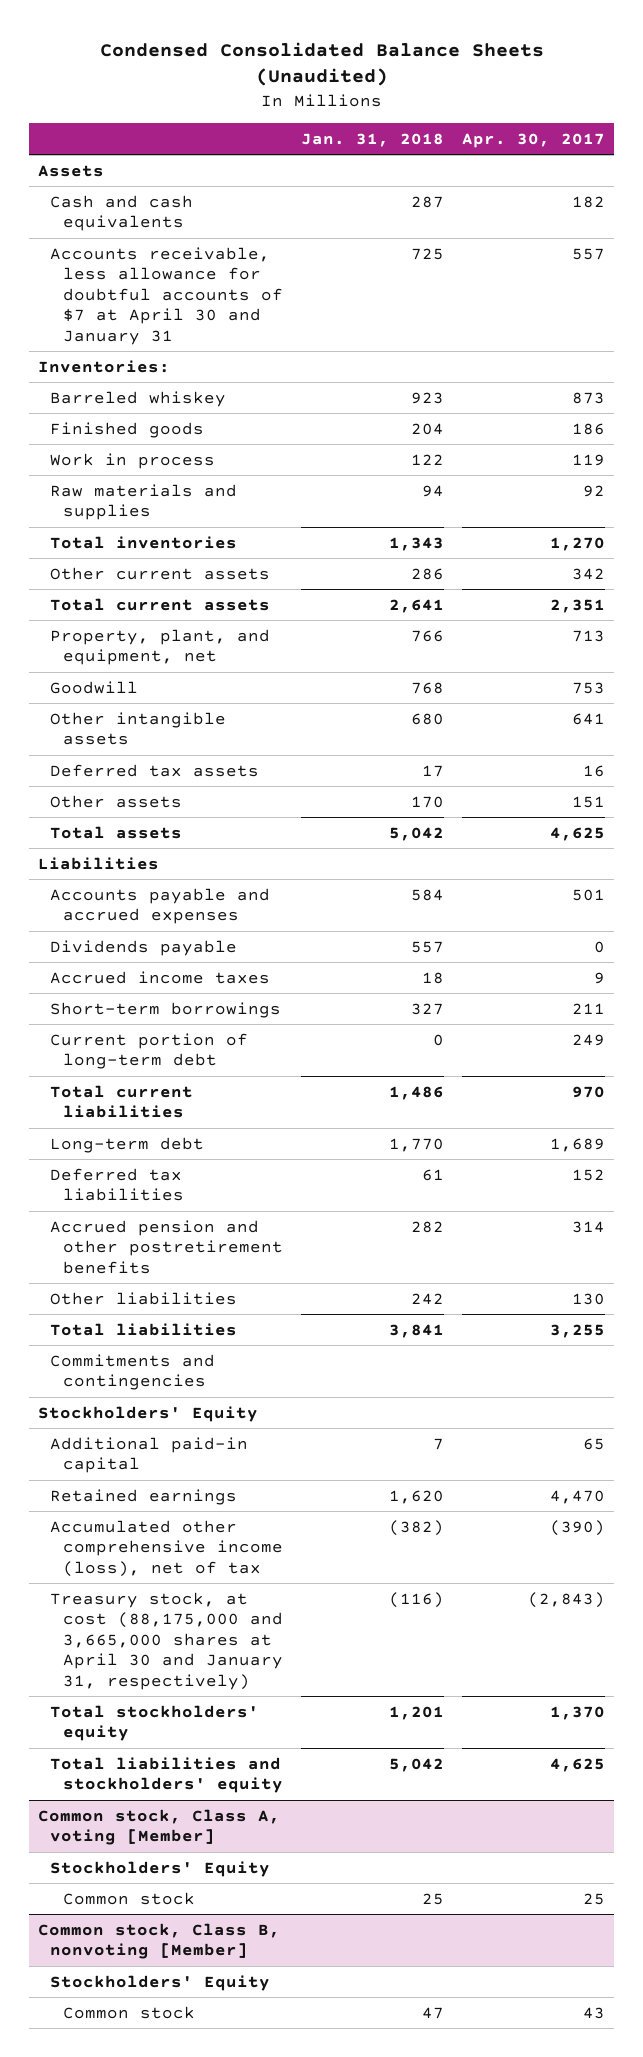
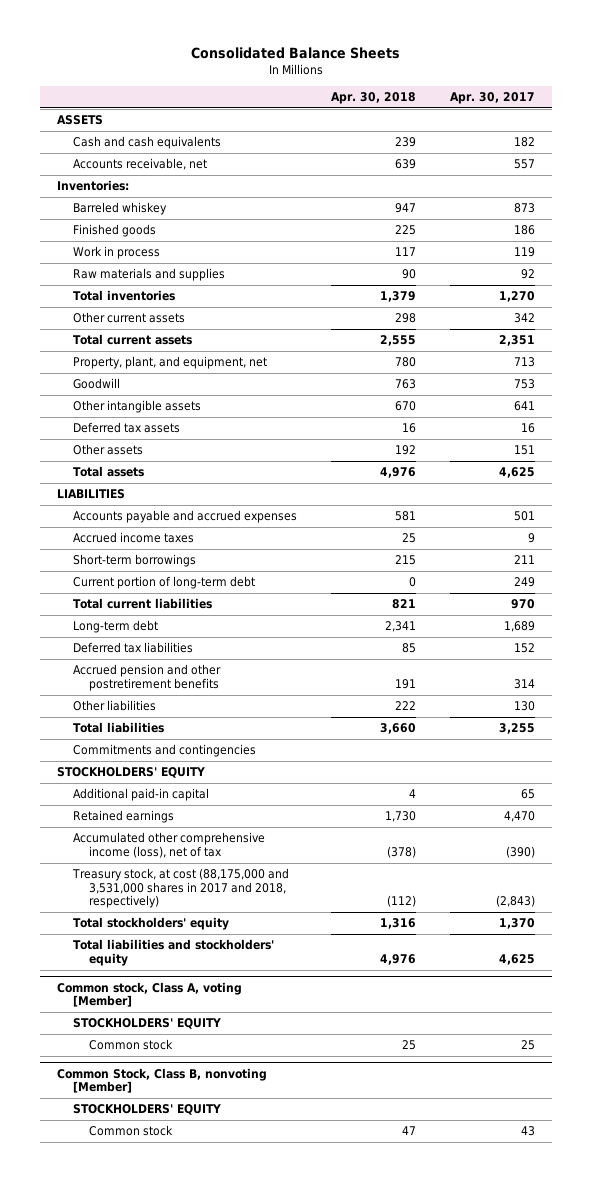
- Condensed Consolidated Balance Sheets (Unaudited)
+ Consolidated Balance Sheets
- | Jan. 31, 2018 | Apr. 30, 2017
+ | Apr. 30, 2018 | Apr. 30, 2017
- Assets
+ ASSETS
- Accounts receivable, less allowance for doubtful accounts of $7 at April 30 and January 31 | 725 | 557
+ Accounts receivable, net | 639 | 557
- Liabilities
+ LIABILITIES
- Dividends payable | 557 | 0
- Stockholders' Equity
+ STOCKHOLDERS' EQUITY
- Treasury stock, at cost (88,175,000 and 3,665,000 shares at April 30 and January 31, respectively) | (116) | (2,843)
+ Treasury stock, at cost (88,175,000 and 3,531,000 shares in 2017 and 2018, respectively) | (112) | (2,843)
@ Common stock, Class A, voting [Member]
- Stockholders' Equity
+ STOCKHOLDERS' EQUITY
- Common stock, Class B, nonvoting [Member]
- Stockholders' Equity
+ Common Stock, Class B, nonvoting [Member]
+ STOCKHOLDERS' EQUITY

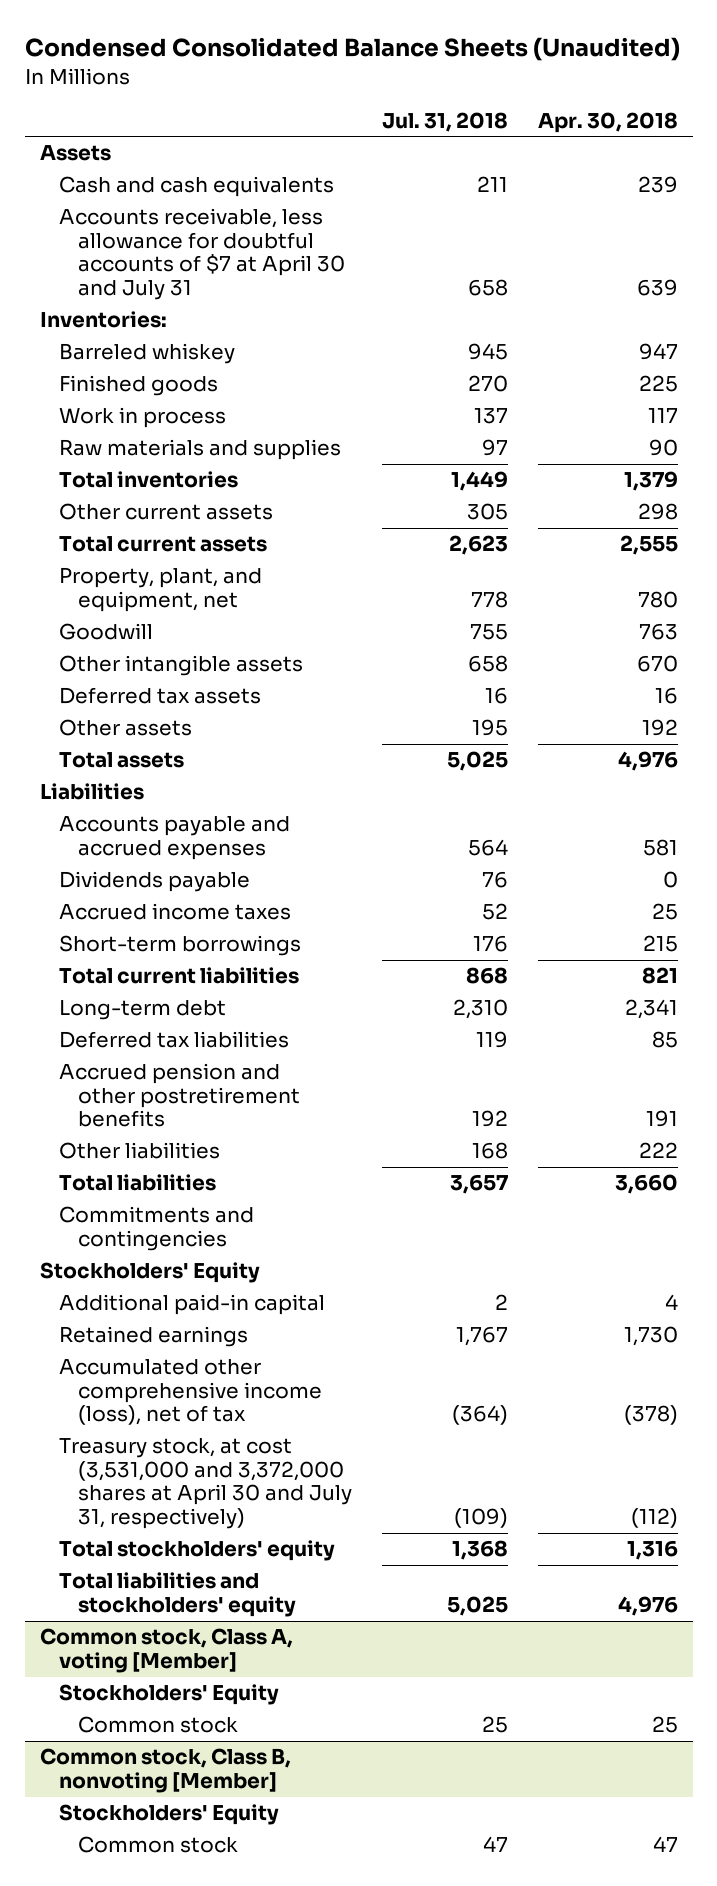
- Consolidated Balance Sheets
+ Condensed Consolidated Balance Sheets (Unaudited)
- | Apr. 30, 2018 | Apr. 30, 2017
+ | Jul. 31, 2018 | Apr. 30, 2018
- ASSETS
+ Assets
- Accounts receivable, net | 639 | 557
+ Accounts receivable, less allowance for doubtful accounts of $7 at April 30 and July 31 | 658 | 639
- LIABILITIES
+ Liabilities
+ Dividends payable | 76 | 0
- Current portion of long-term debt | 0 | 249
- STOCKHOLDERS' EQUITY
+ Stockholders' Equity
- Treasury stock, at cost (88,175,000 and 3,531,000 shares in 2017 and 2018, respectively) | (112) | (2,843)
+ Treasury stock, at cost (3,531,000 and 3,372,000 shares at April 30 and July 31, respectively) | (109) | (112)
@ Common stock, Class A, voting [Member]
- STOCKHOLDERS' EQUITY
+ Stockholders' Equity
- Common Stock, Class B, nonvoting [Member]
- STOCKHOLDERS' EQUITY
+ Common stock, Class B, nonvoting [Member]
+ Stockholders' Equity

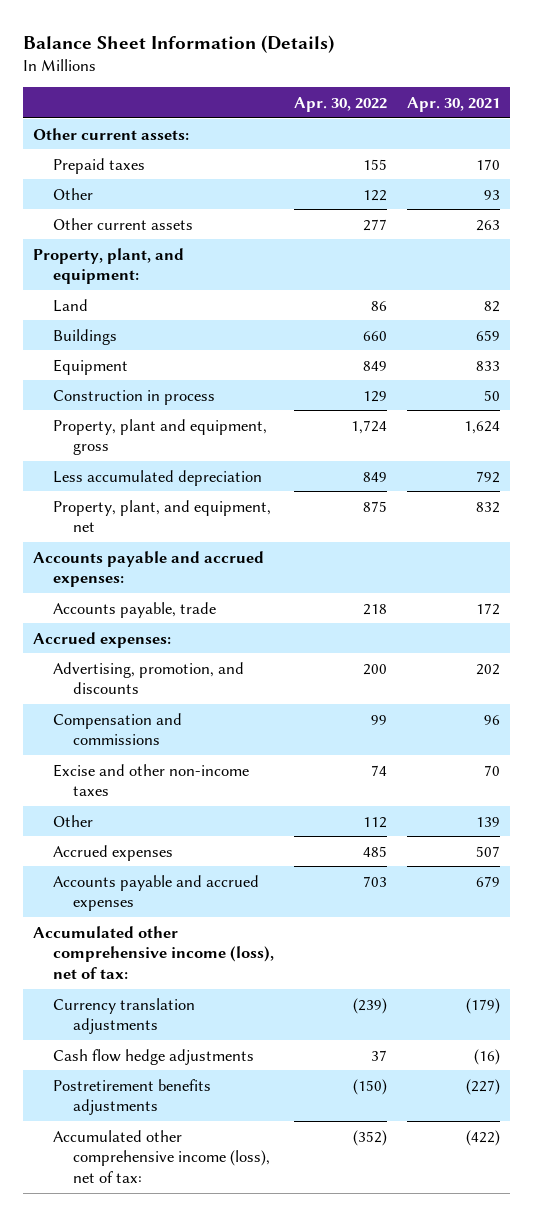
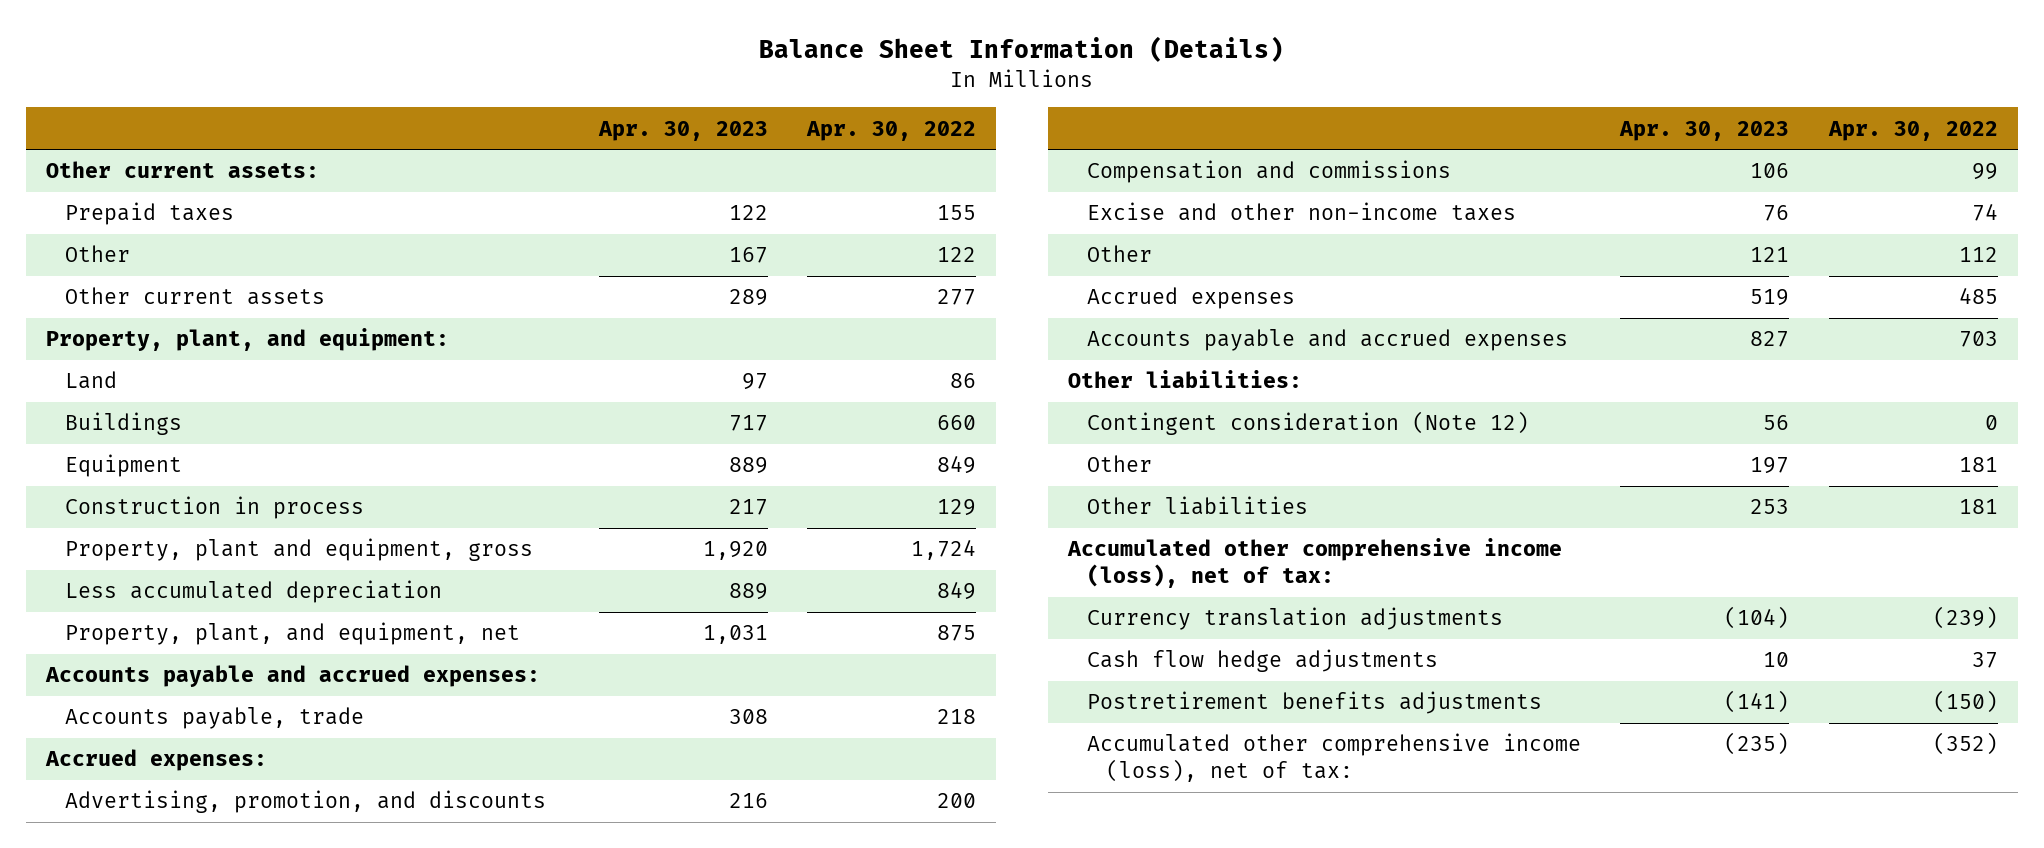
- | Apr. 30, 2022 | Apr. 30, 2021
+ | Apr. 30, 2023 | Apr. 30, 2022
+ Other liabilities:
+ Contingent consideration (Note 12) | 56 | 0
+ Other | 197 | 181
+ Other liabilities | 253 | 181

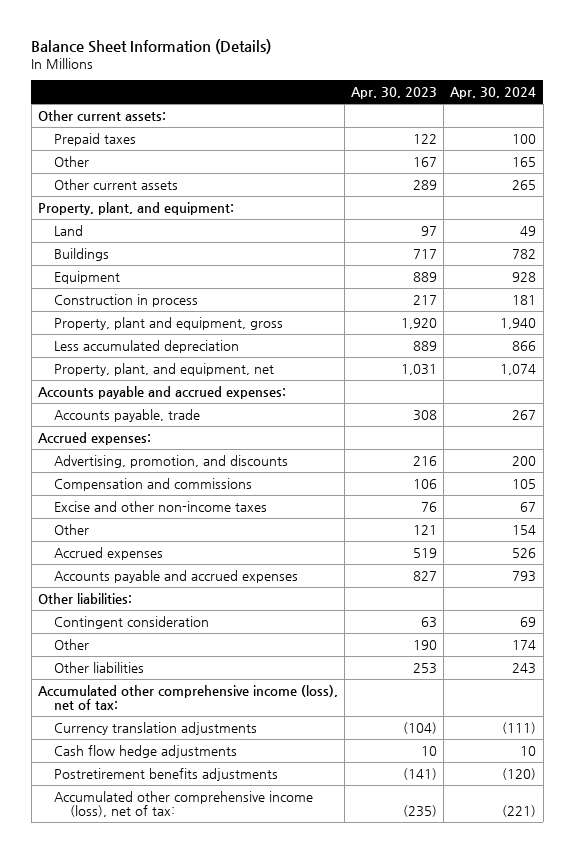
- | Apr. 30, 2023 | Apr. 30, 2022
+ | Apr. 30, 2023 | Apr. 30, 2024
- Contingent consideration (Note 12) | 56 | 0
- Other | 197 | 181
+ Contingent consideration | 63 | 69
+ Other | 190 | 174

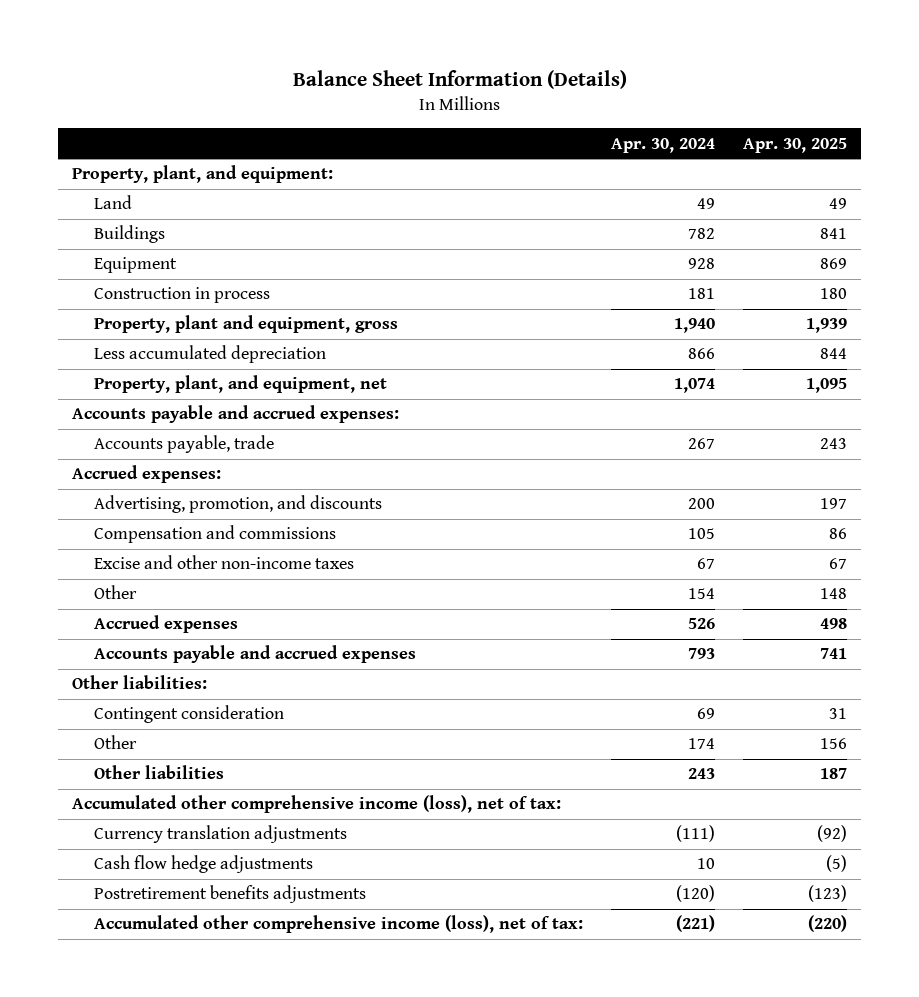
- | Apr. 30, 2023 | Apr. 30, 2024
+ | Apr. 30, 2024 | Apr. 30, 2025
- Other current assets:
- Prepaid taxes | 122 | 100
- Other | 167 | 165
- Other current assets | 289 | 265

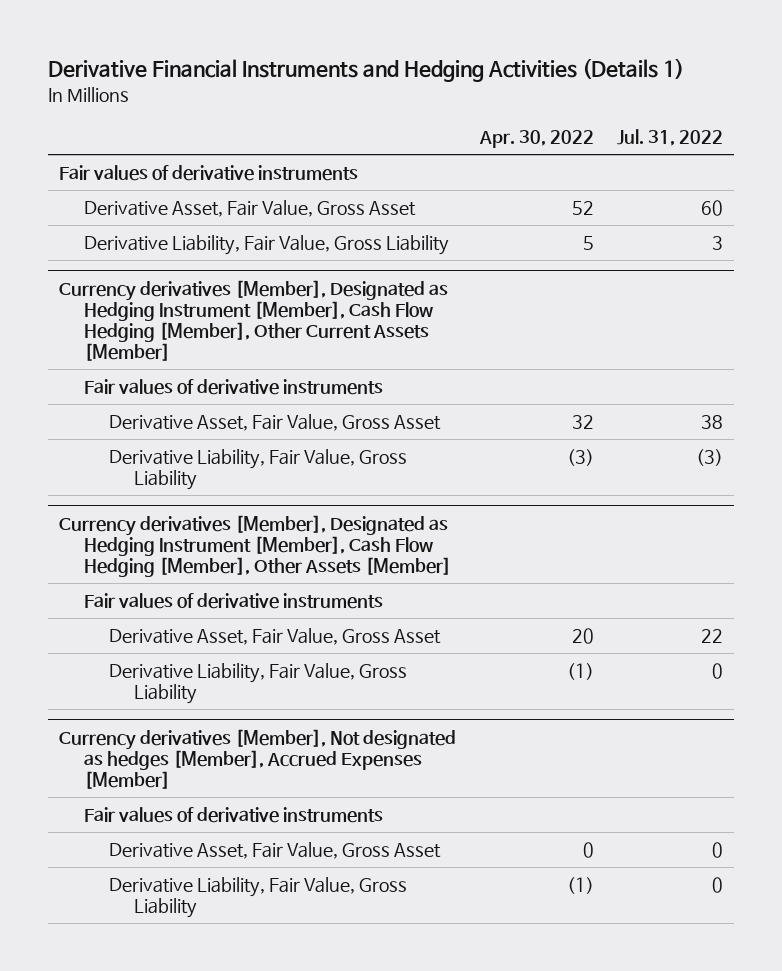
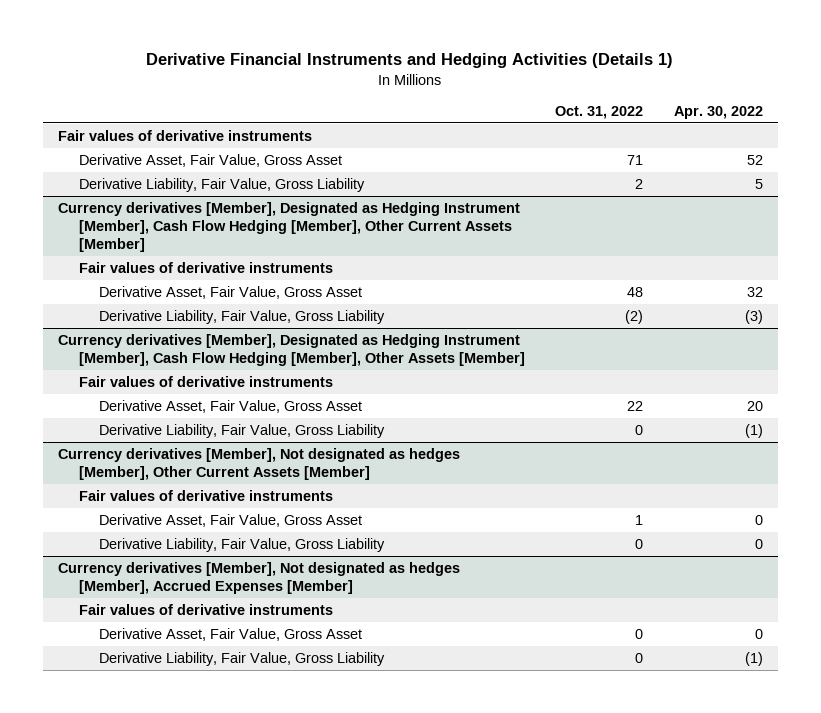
- | Apr. 30, 2022 | Jul. 31, 2022
+ | Oct. 31, 2022 | Apr. 30, 2022
+ Currency derivatives [Member], Not designated as hedges [Member], Other Current Assets [Member]
+ Fair values of derivative instruments
+ Derivative Asset, Fair Value, Gross Asset | 1 | 0
+ Derivative Liability, Fair Value, Gross Liability | 0 | 0

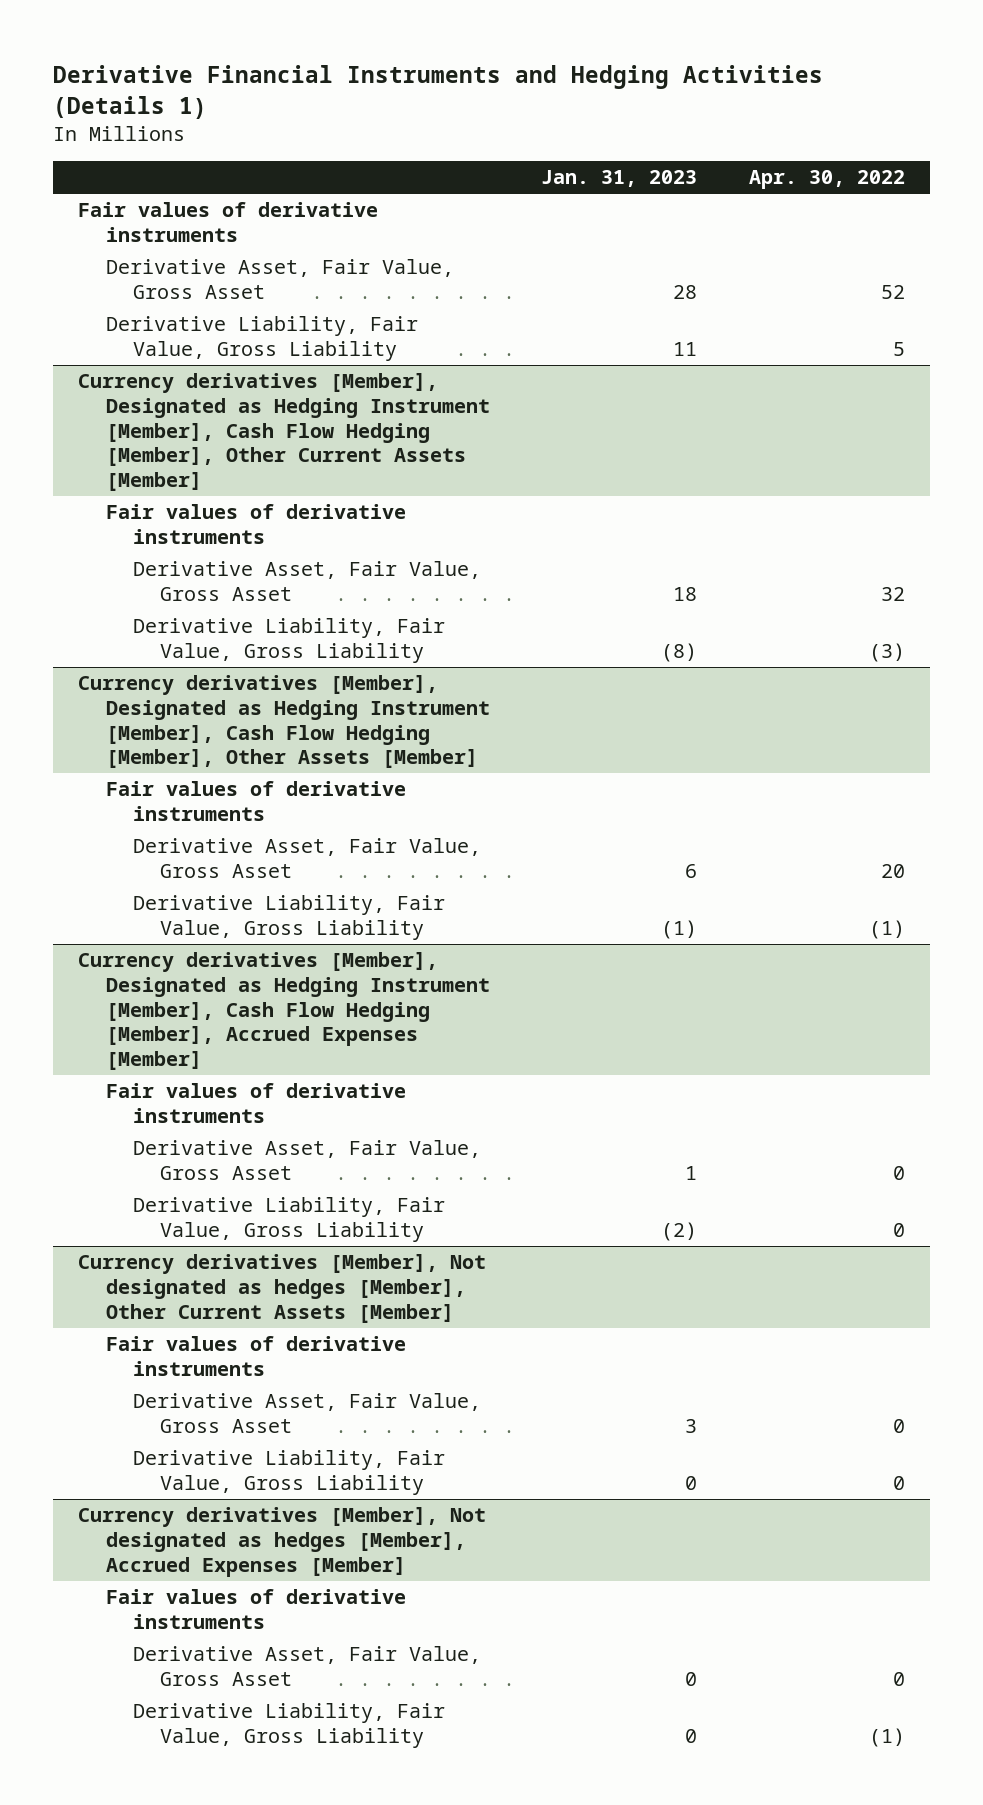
- | Oct. 31, 2022 | Apr. 30, 2022
+ | Jan. 31, 2023 | Apr. 30, 2022
+ Currency derivatives [Member], Designated as Hedging Instrument [Member], Cash Flow Hedging [Member], Accrued Expenses [Member]
+ Fair values of derivative instruments
+ Derivative Asset, Fair Value, Gross Asset | 1 | 0
+ Derivative Liability, Fair Value, Gross Liability | (2) | 0

